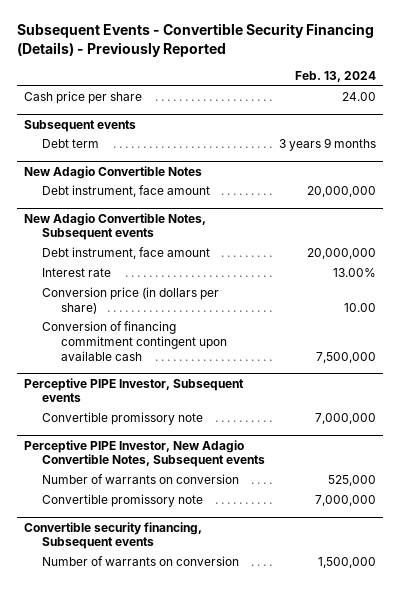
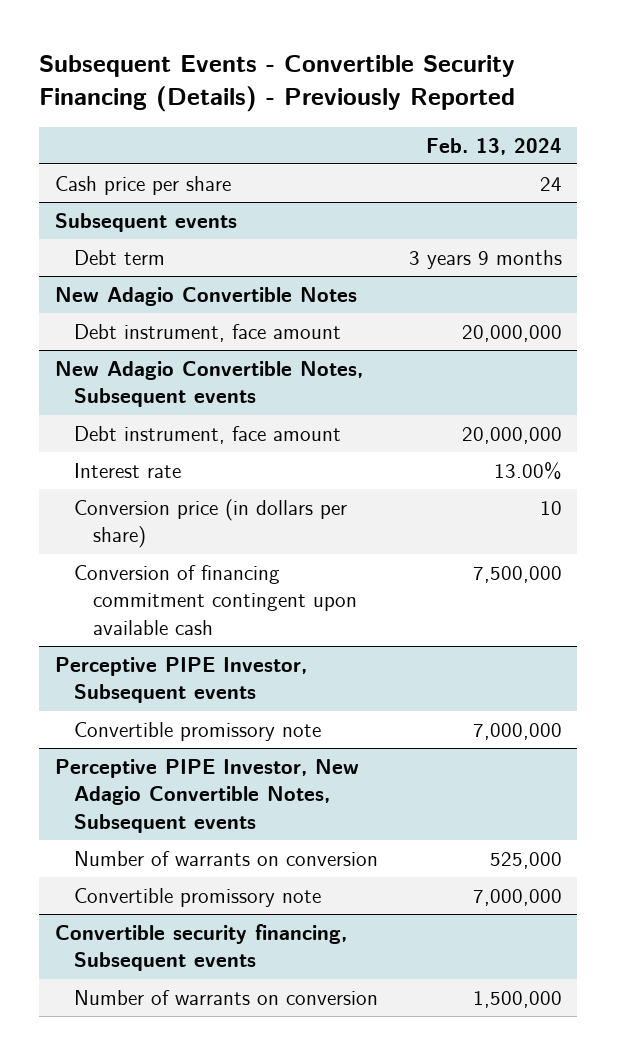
- Cash price per share | 24.00
+ Cash price per share | 24
@ New Adagio Convertible Notes, Subsequent events
- Conversion price (in dollars per share) | 10.00
+ Conversion price (in dollars per share) | 10

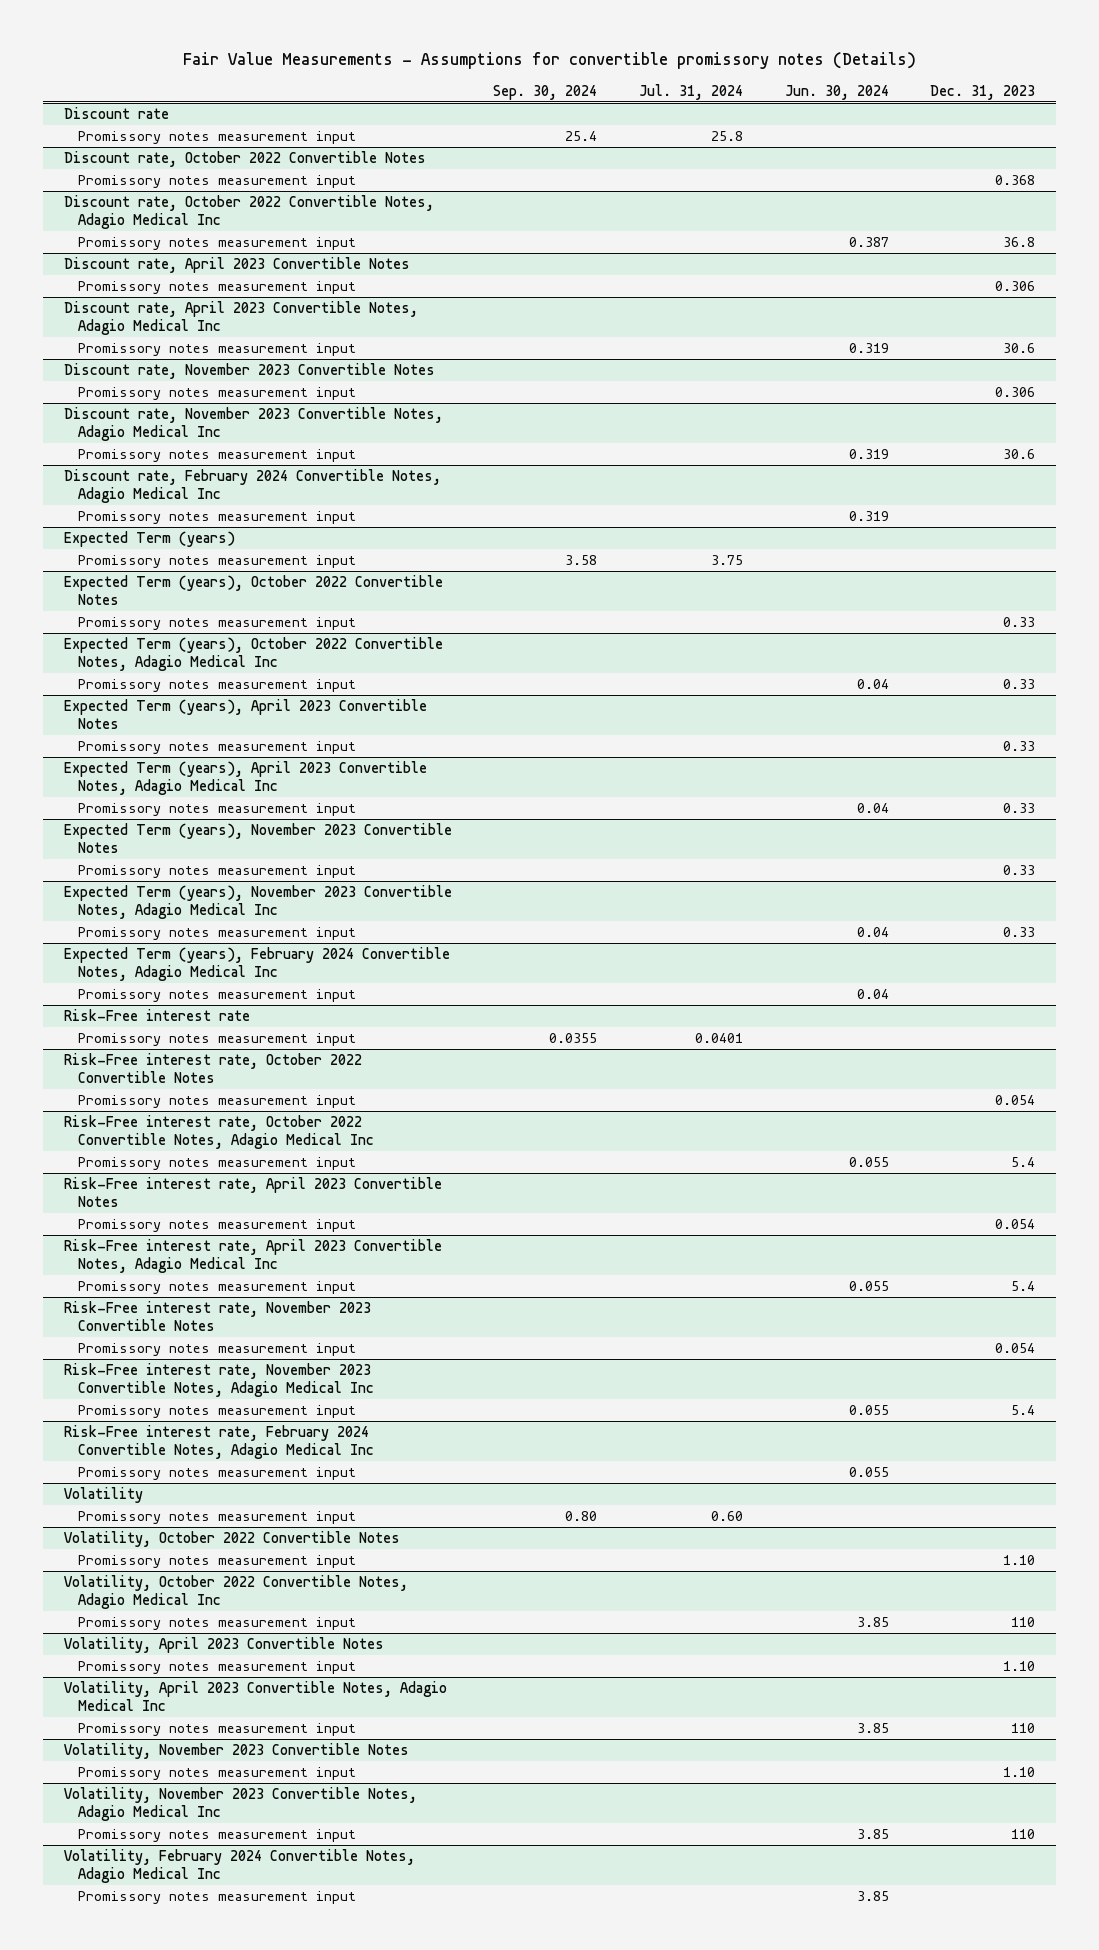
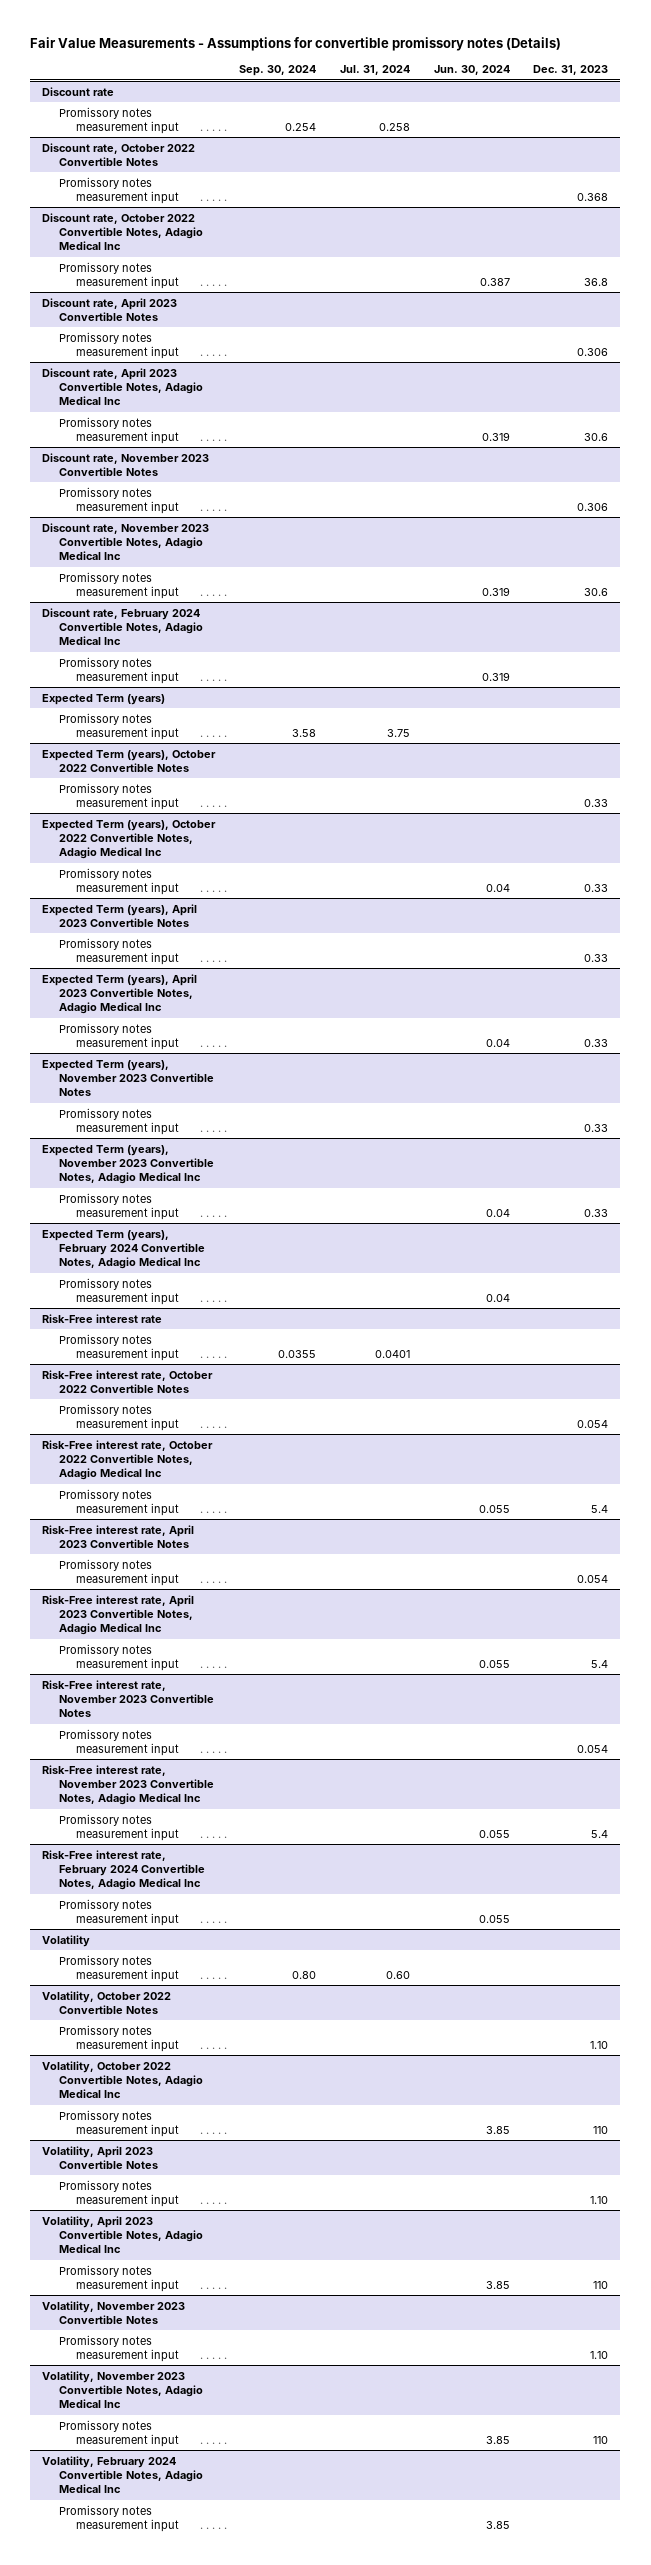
@ Discount rate
- Promissory notes measurement input | 25.4 | 25.8 | |
+ Promissory notes measurement input | 0.254 | 0.258 | |

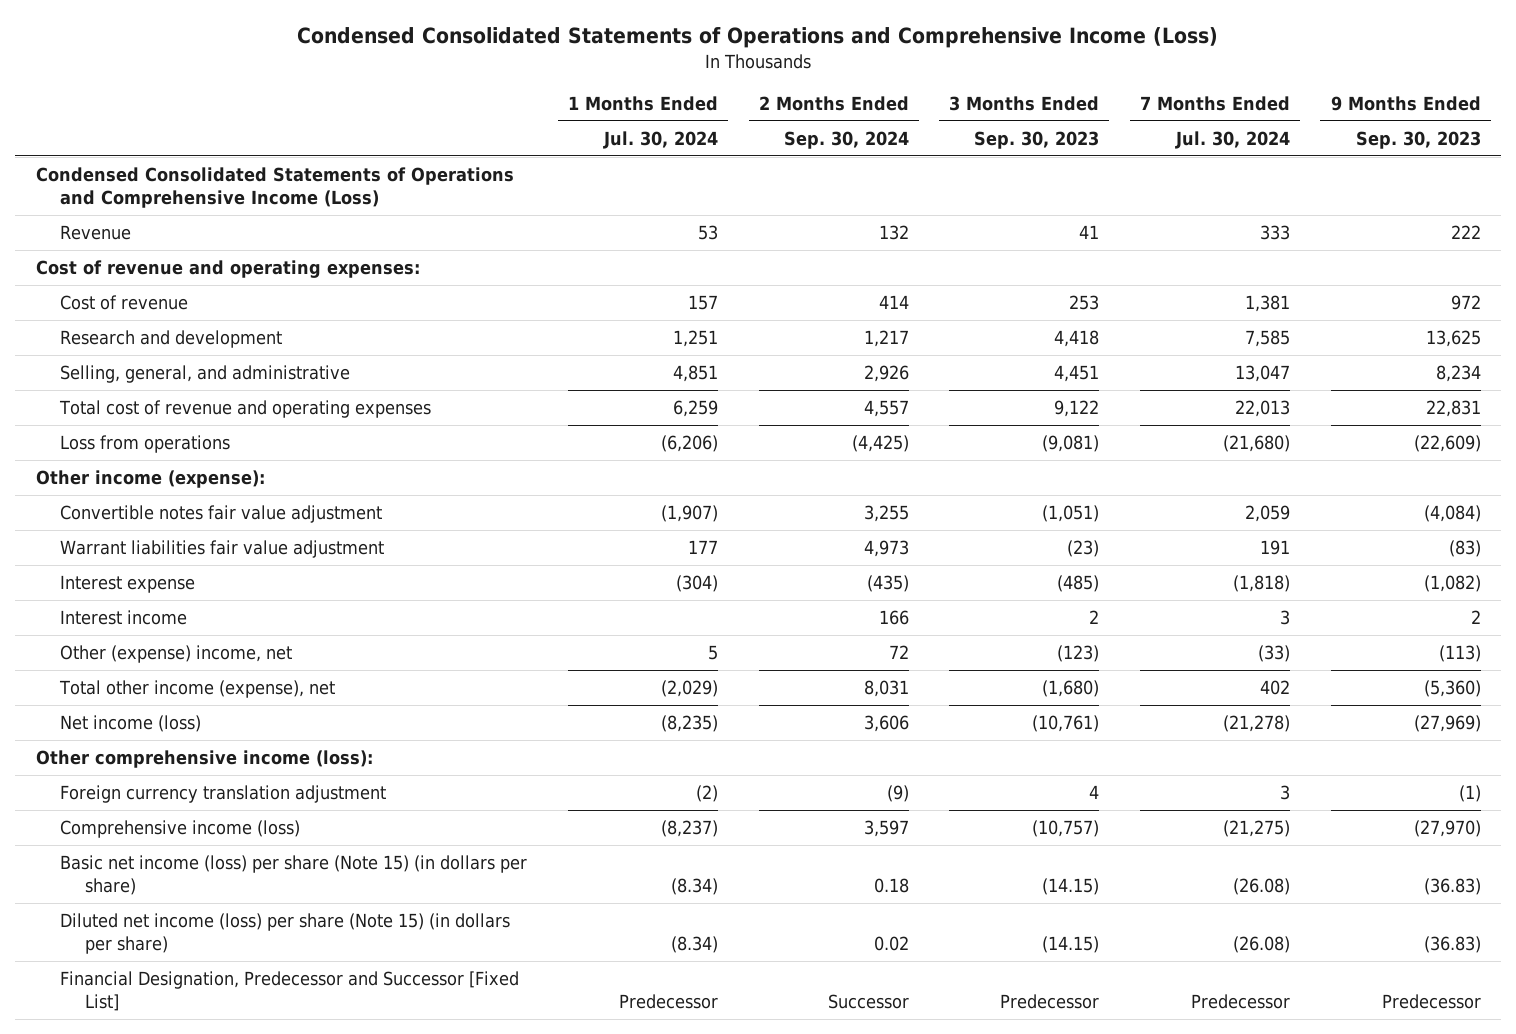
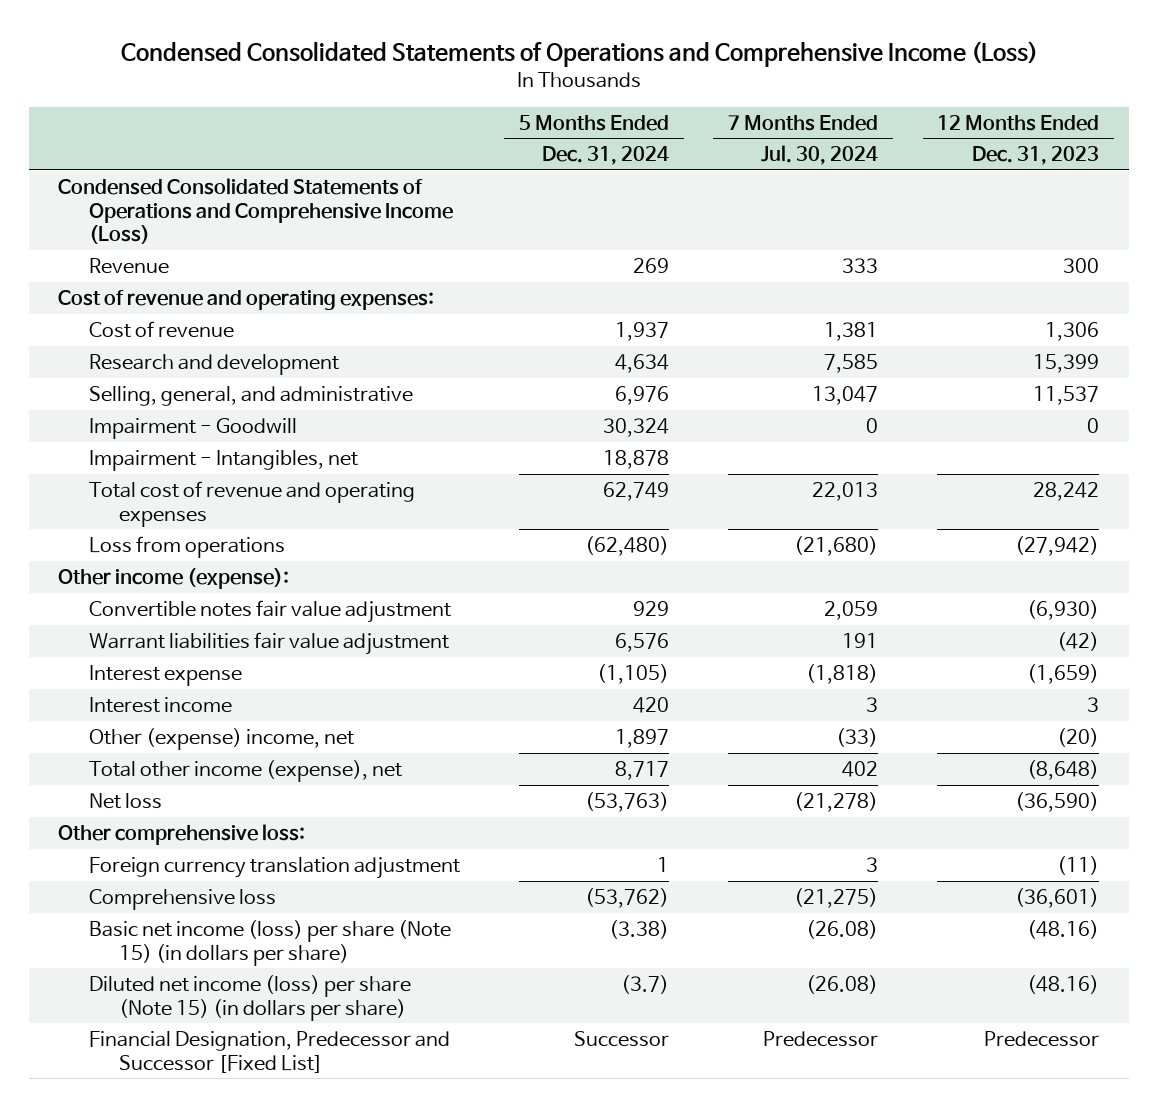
- | 1 Months Ended Jul. 30, 2024 | 2 Months Ended Sep. 30, 2024 | 3 Months Ended Sep. 30, 2023 | 7 Months Ended Jul. 30, 2024 | 9 Months Ended Sep. 30, 2023
+ | 5 Months Ended Dec. 31, 2024 | 7 Months Ended Jul. 30, 2024 | 12 Months Ended Dec. 31, 2023
+ Impairment - Goodwill | 30,324 | 0 | 0
+ Impairment - Intangibles, net | 18,878 | |
- Net income (loss) | (8,235) | 3,606 | (10,761) | (21,278) | (27,969)
- Other comprehensive income (loss):
+ Net loss | (53,763) | (21,278) | (36,590)
+ Other comprehensive loss:
- Comprehensive income (loss) | (8,237) | 3,597 | (10,757) | (21,275) | (27,970)
+ Comprehensive loss | (53,762) | (21,275) | (36,601)

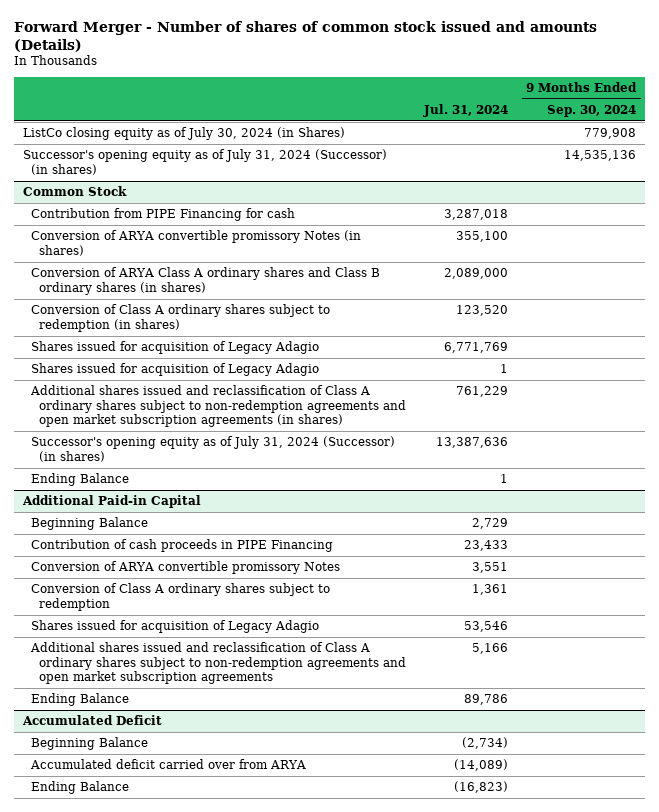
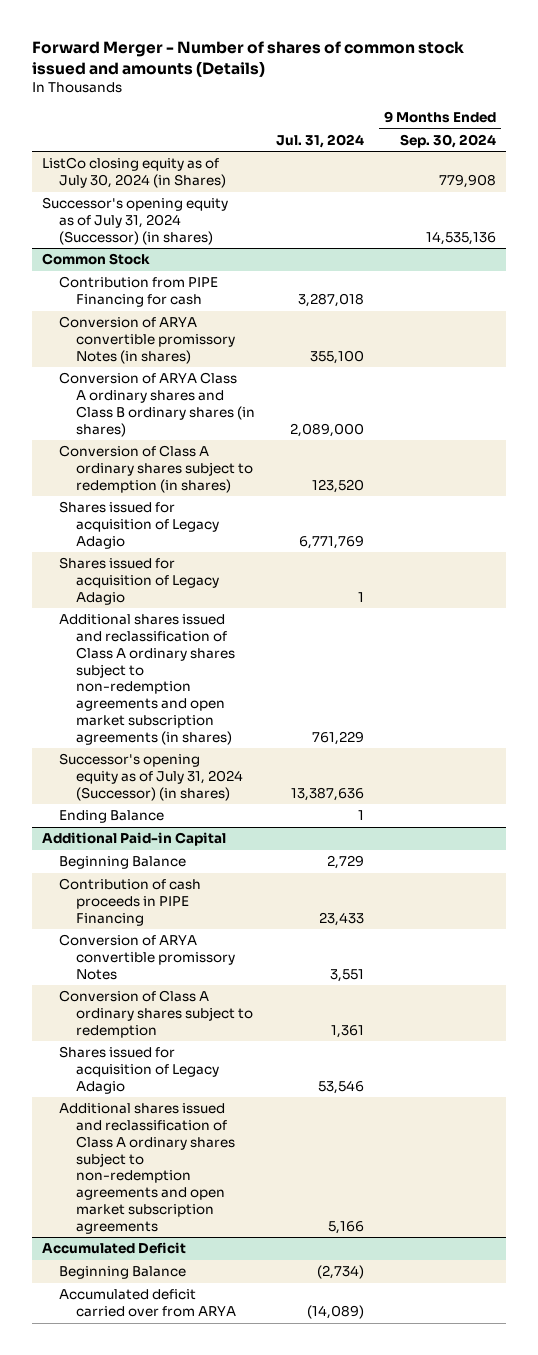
@ Additional Paid-in Capital
- Ending Balance | 89,786 |
@ Accumulated Deficit
- Ending Balance | (16,823) |

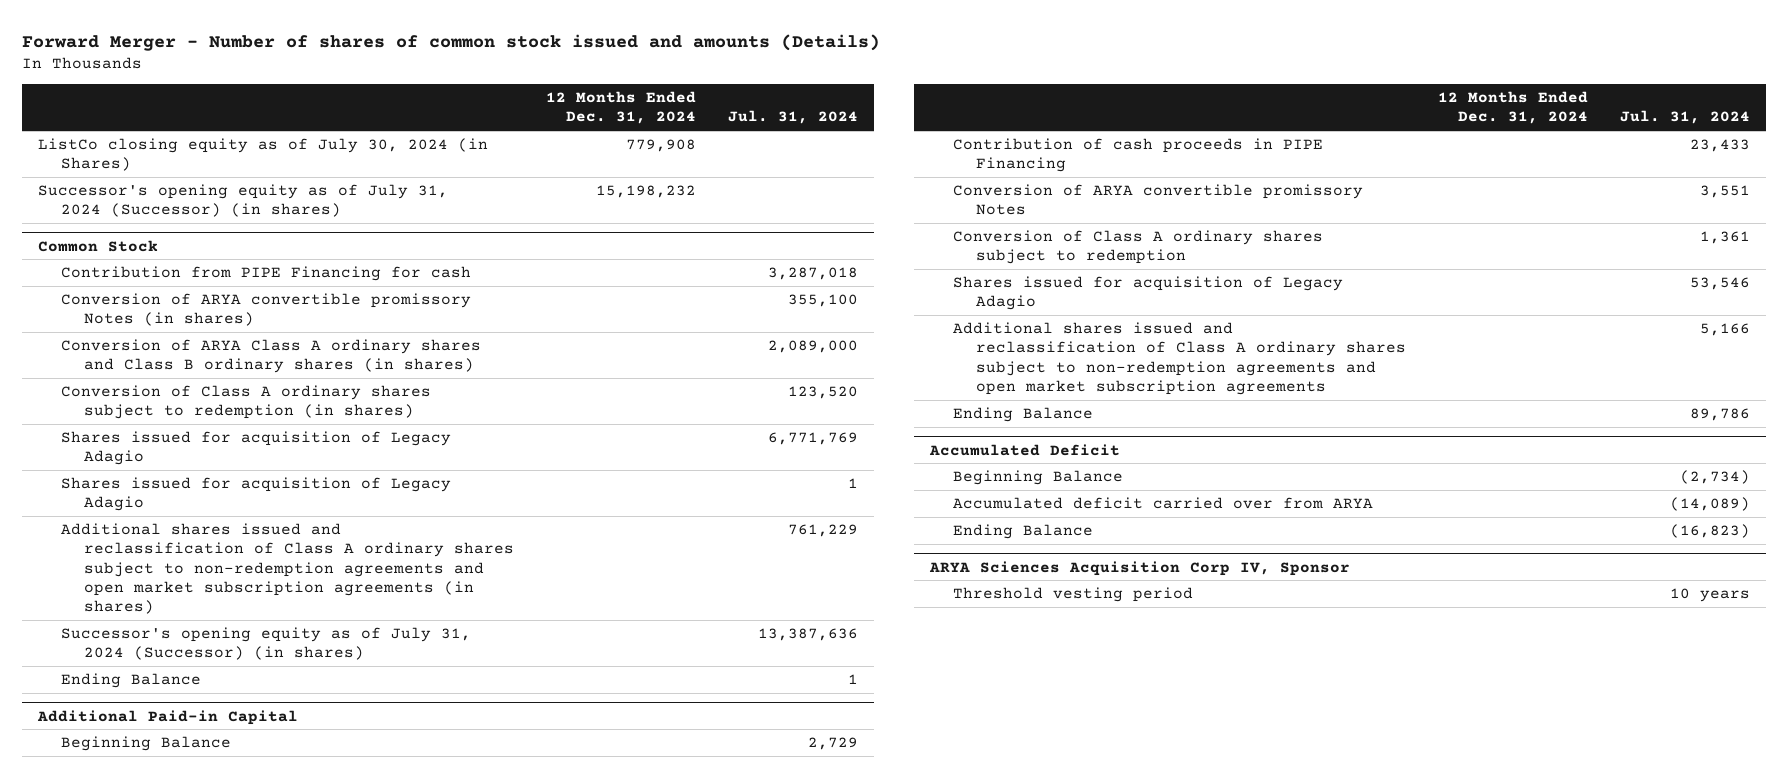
- | Jul. 31, 2024 | 9 Months Ended Sep. 30, 2024
+ | 12 Months Ended Dec. 31, 2024 | Jul. 31, 2024
@ Additional Paid-in Capital
+ Ending Balance | | 89,786
@ Accumulated Deficit
+ Ending Balance | | (16,823)
+ ARYA Sciences Acquisition Corp IV, Sponsor
+ Threshold vesting period | | 10 years

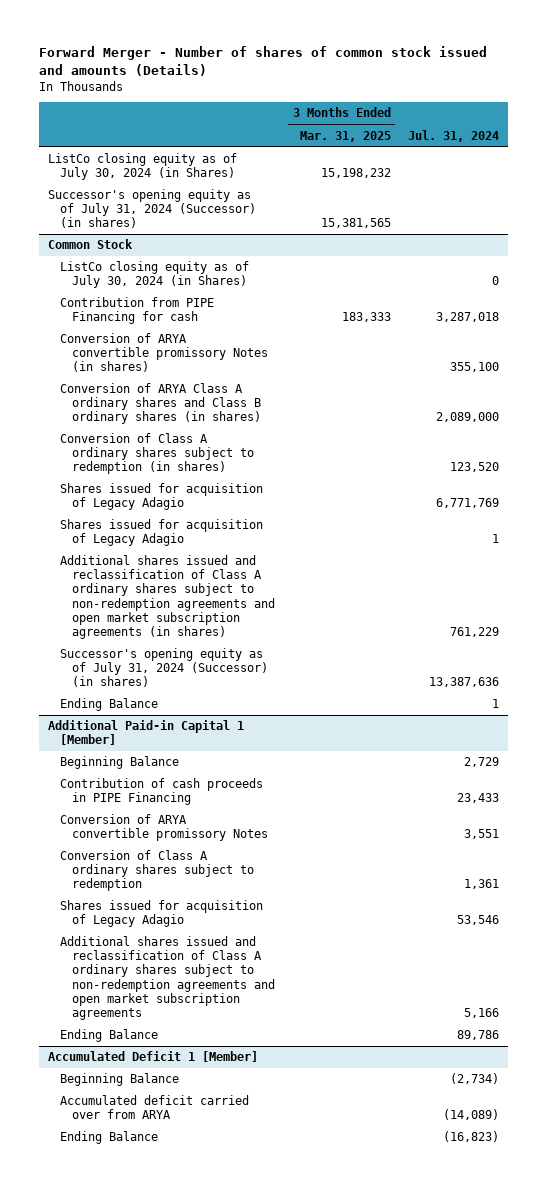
- | 12 Months Ended Dec. 31, 2024 | Jul. 31, 2024
+ | 3 Months Ended Mar. 31, 2025 | Jul. 31, 2024
@ Common Stock
+ ListCo closing equity as of July 30, 2024 (in Shares) | | 0
- Additional Paid-in Capital
+ Additional Paid-in Capital 1 [Member]
- Accumulated Deficit
+ Accumulated Deficit 1 [Member]
- ARYA Sciences Acquisition Corp IV, Sponsor
- Threshold vesting period | | 10 years

